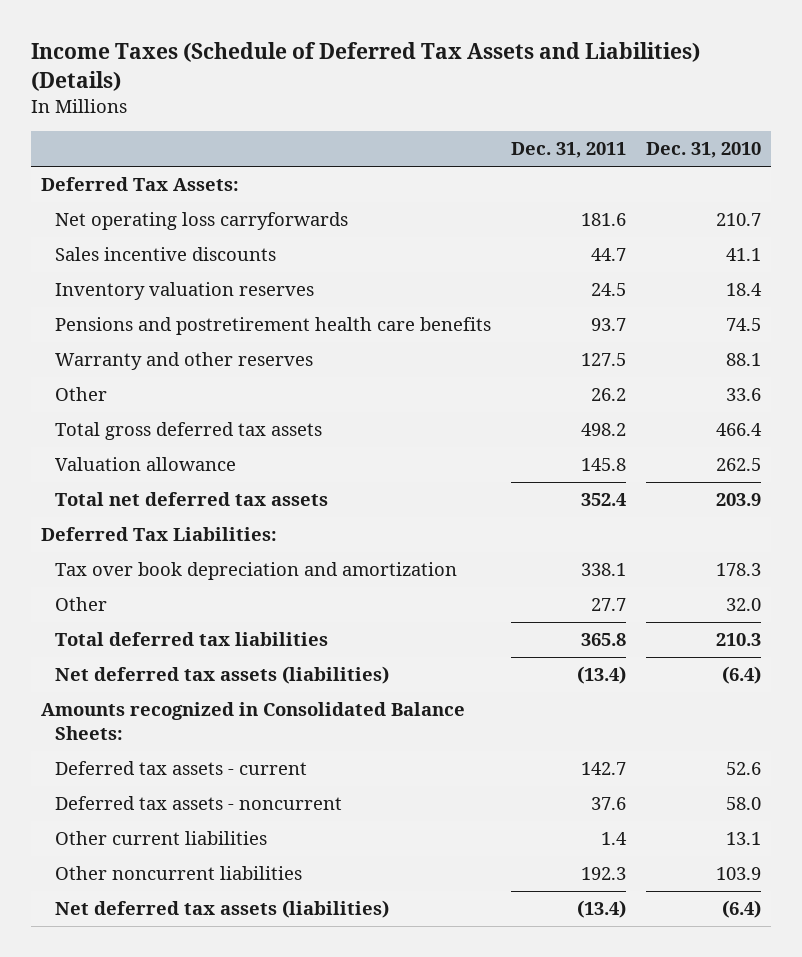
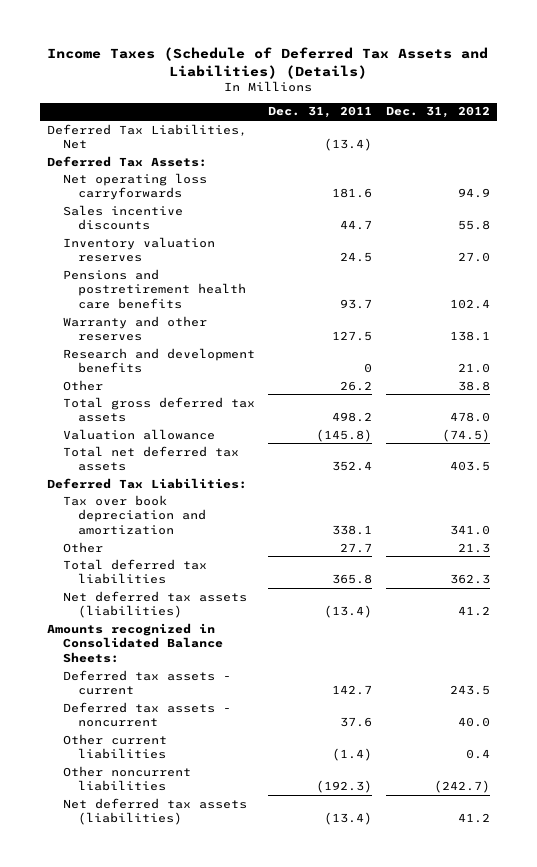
- | Dec. 31, 2011 | Dec. 31, 2010
+ | Dec. 31, 2011 | Dec. 31, 2012
+ Deferred Tax Liabilities, Net | (13.4) |
+ Research and development benefits | 0 | 21.0
- Valuation allowance | 145.8 | 262.5
+ Valuation allowance | (145.8) | (74.5)
- Other current liabilities | 1.4 | 13.1
- Other noncurrent liabilities | 192.3 | 103.9
+ Other current liabilities | (1.4) | 0.4
+ Other noncurrent liabilities | (192.3) | (242.7)

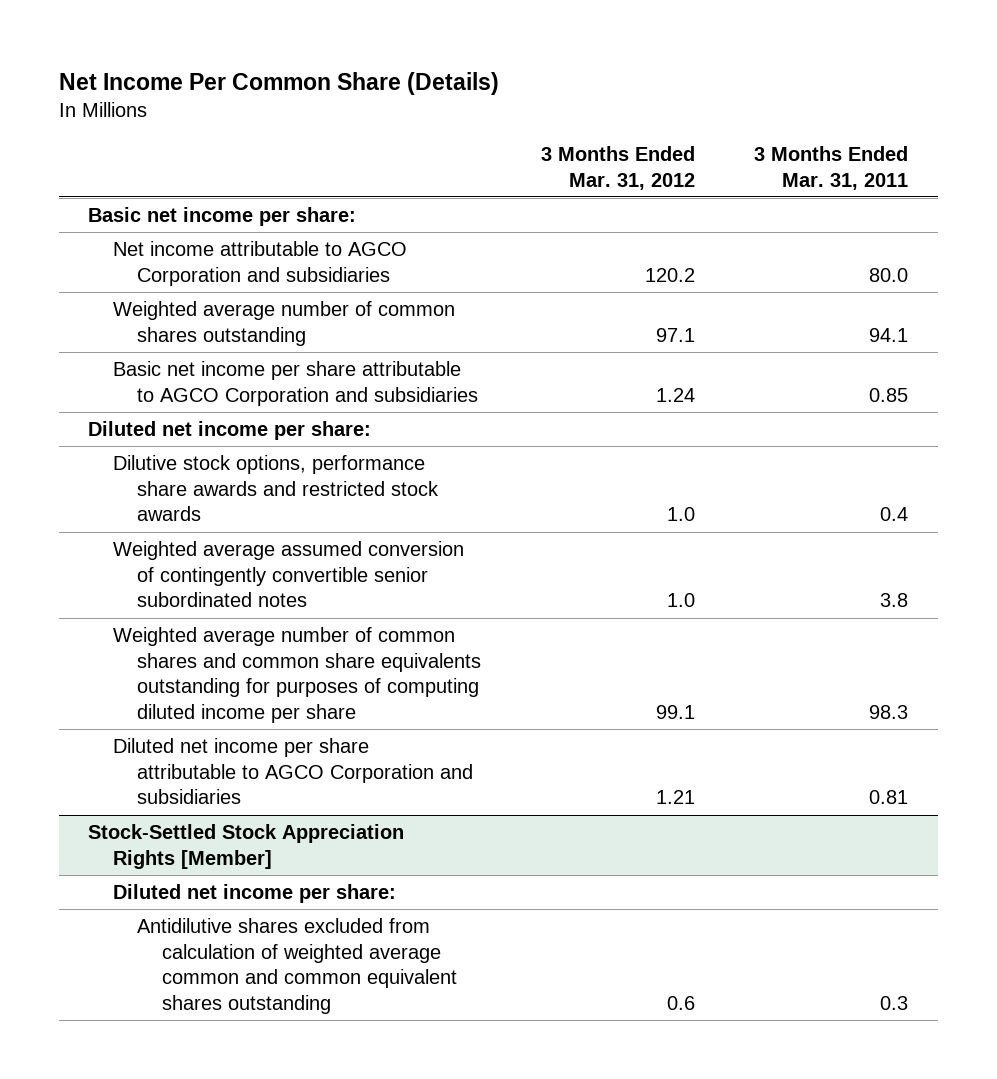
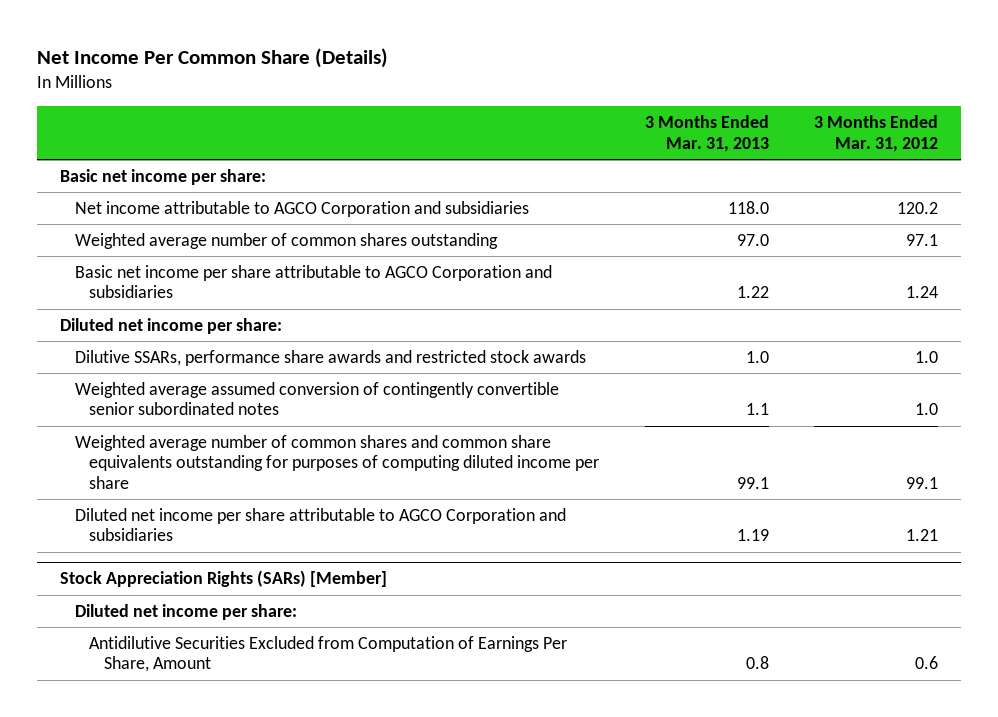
- | 3 Months Ended Mar. 31, 2012 | 3 Months Ended Mar. 31, 2011
+ | 3 Months Ended Mar. 31, 2013 | 3 Months Ended Mar. 31, 2012
- Dilutive stock options, performance share awards and restricted stock awards | 1.0 | 0.4
+ Dilutive SSARs, performance share awards and restricted stock awards | 1.0 | 1.0
- Stock-Settled Stock Appreciation Rights [Member]
+ Stock Appreciation Rights (SARs) [Member]
- Antidilutive shares excluded from calculation of weighted average common and common equivalent shares outstanding | 0.6 | 0.3
+ Antidilutive Securities Excluded from Computation of Earnings Per Share, Amount | 0.8 | 0.6

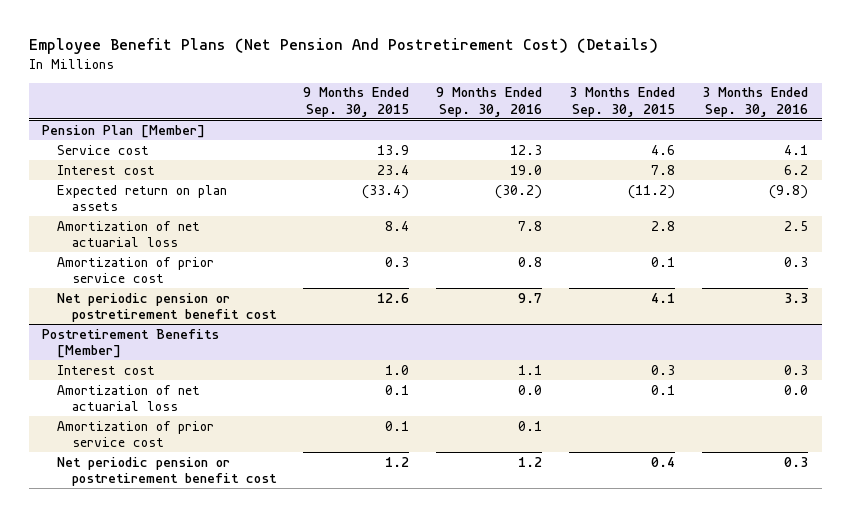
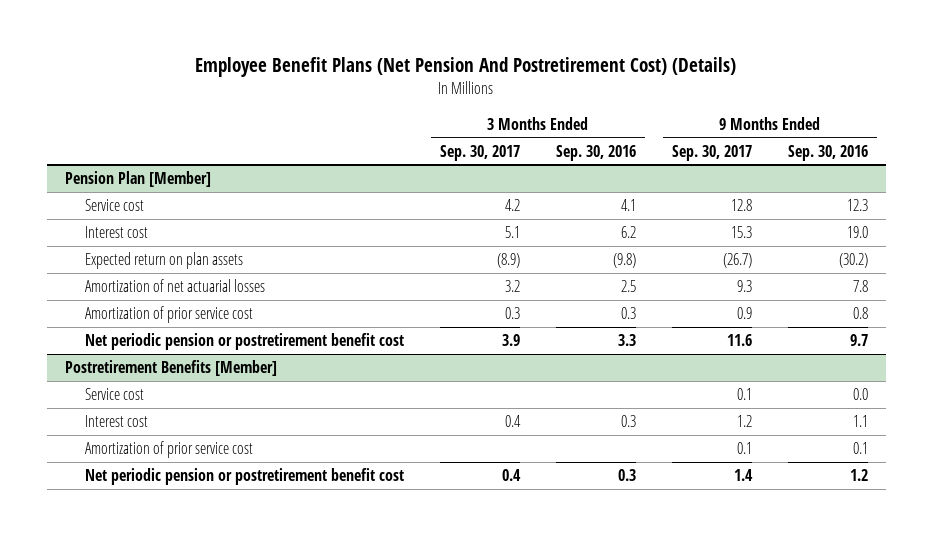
- | 9 Months Ended Sep. 30, 2015 | 9 Months Ended Sep. 30, 2016 | 3 Months Ended Sep. 30, 2015 | 3 Months Ended Sep. 30, 2016
+ | 3 Months Ended Sep. 30, 2017 | 3 Months Ended Sep. 30, 2016 | 9 Months Ended Sep. 30, 2017 | 9 Months Ended Sep. 30, 2016
@ Pension Plan [Member]
- Amortization of net actuarial loss | 8.4 | 7.8 | 2.8 | 2.5
+ Amortization of net actuarial losses | 3.2 | 2.5 | 9.3 | 7.8
@ Postretirement Benefits [Member]
+ Service cost | | | 0.1 | 0.0
- Amortization of net actuarial loss | 0.1 | 0.0 | 0.1 | 0.0

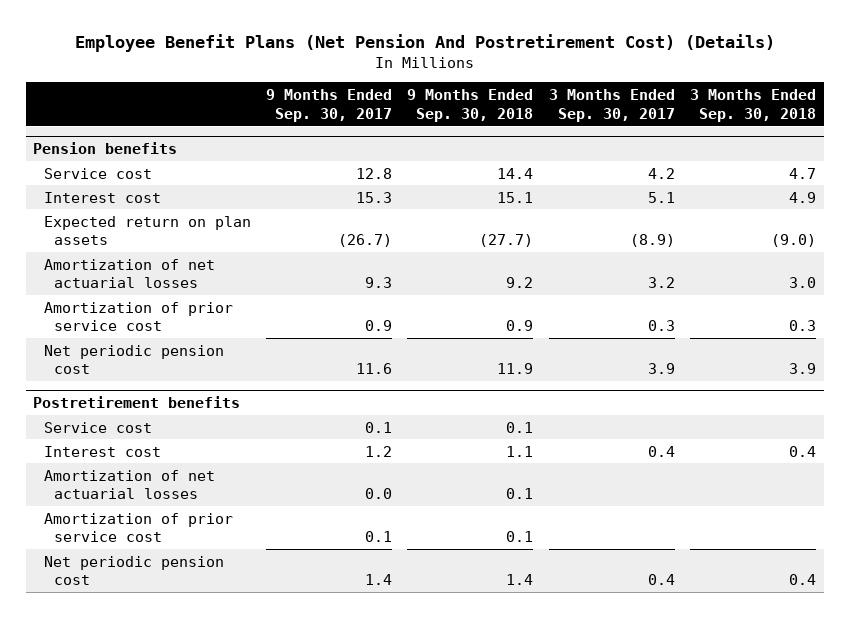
- | 3 Months Ended Sep. 30, 2017 | 3 Months Ended Sep. 30, 2016 | 9 Months Ended Sep. 30, 2017 | 9 Months Ended Sep. 30, 2016
+ | 9 Months Ended Sep. 30, 2017 | 9 Months Ended Sep. 30, 2018 | 3 Months Ended Sep. 30, 2017 | 3 Months Ended Sep. 30, 2018
- Pension Plan [Member]
+ Pension benefits
- Net periodic pension or postretirement benefit cost | 3.9 | 3.3 | 11.6 | 9.7
- Postretirement Benefits [Member]
+ Net periodic pension cost | 11.6 | 11.9 | 3.9 | 3.9
+ Postretirement benefits
+ Amortization of net actuarial losses | 0.0 | 0.1 | |
- Net periodic pension or postretirement benefit cost | 0.4 | 0.3 | 1.4 | 1.2
+ Net periodic pension cost | 1.4 | 1.4 | 0.4 | 0.4

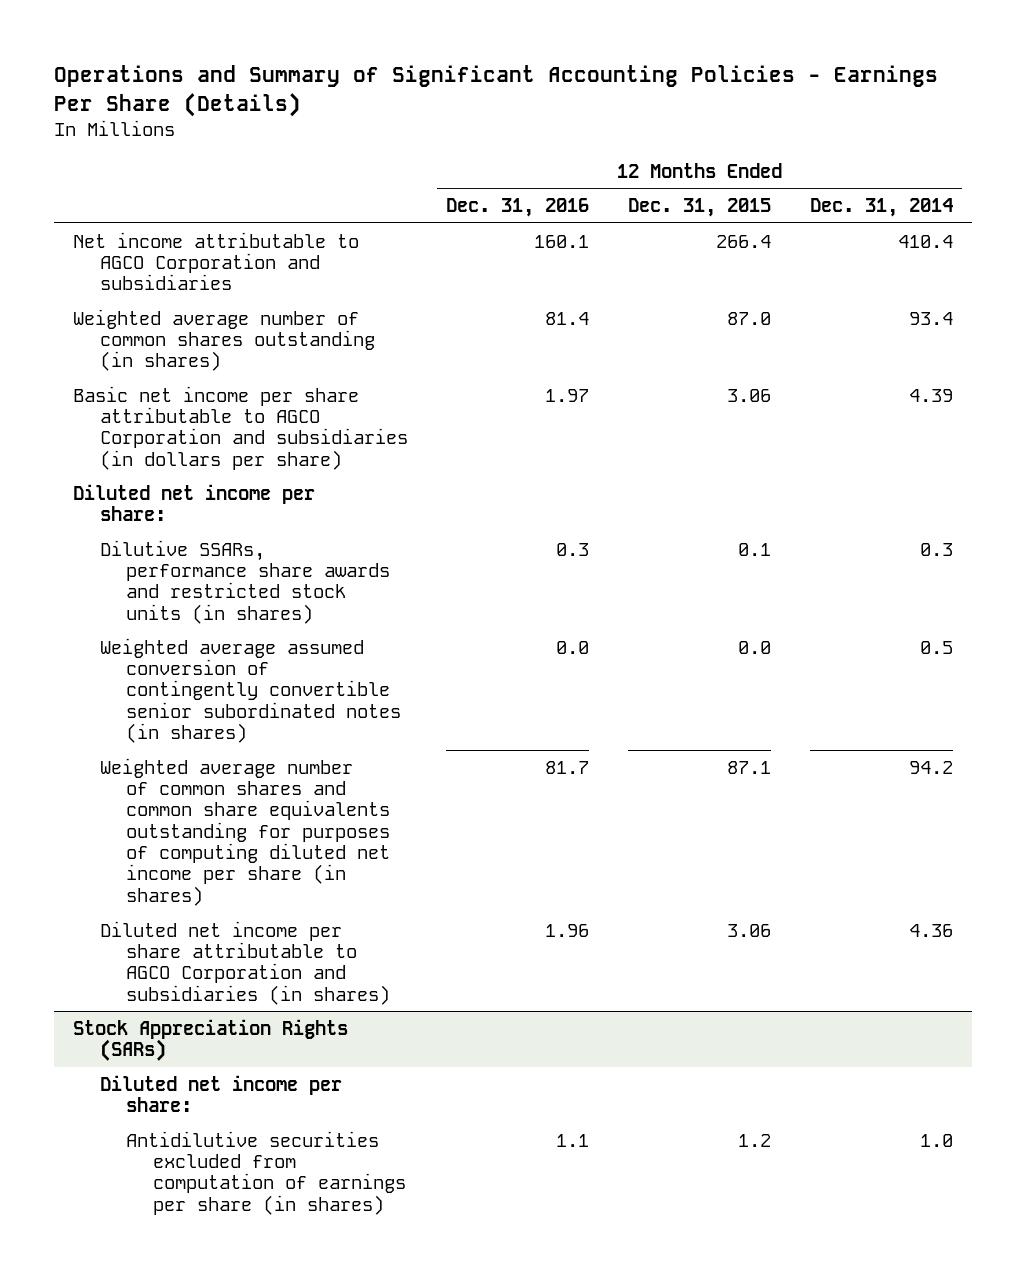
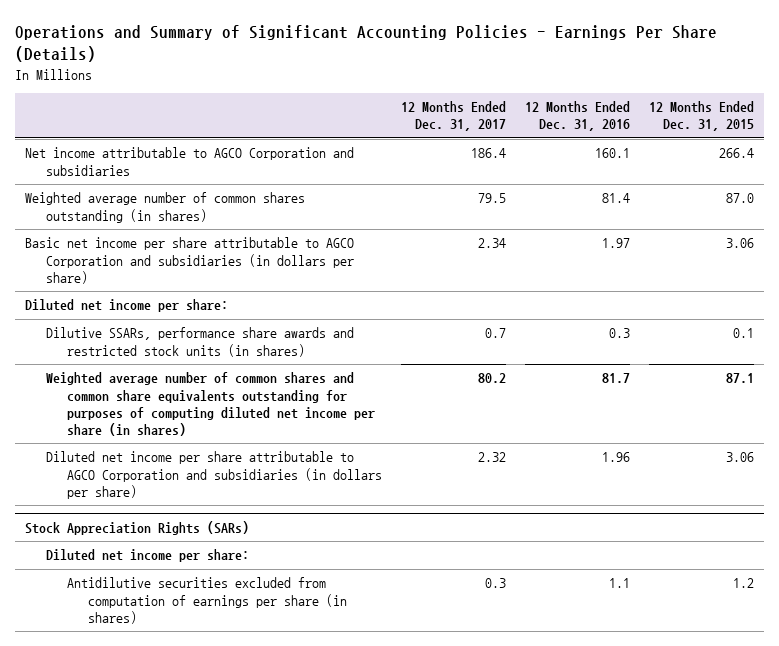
- | 12 Months Ended Dec. 31, 2016 | 12 Months Ended Dec. 31, 2015 | 12 Months Ended Dec. 31, 2014
+ | 12 Months Ended Dec. 31, 2017 | 12 Months Ended Dec. 31, 2016 | 12 Months Ended Dec. 31, 2015
- Weighted average assumed conversion of contingently convertible senior subordinated notes (in shares) | 0.0 | 0.0 | 0.5
- Diluted net income per share attributable to AGCO Corporation and subsidiaries (in shares) | 1.96 | 3.06 | 4.36
+ Diluted net income per share attributable to AGCO Corporation and subsidiaries (in dollars per share) | 2.32 | 1.96 | 3.06

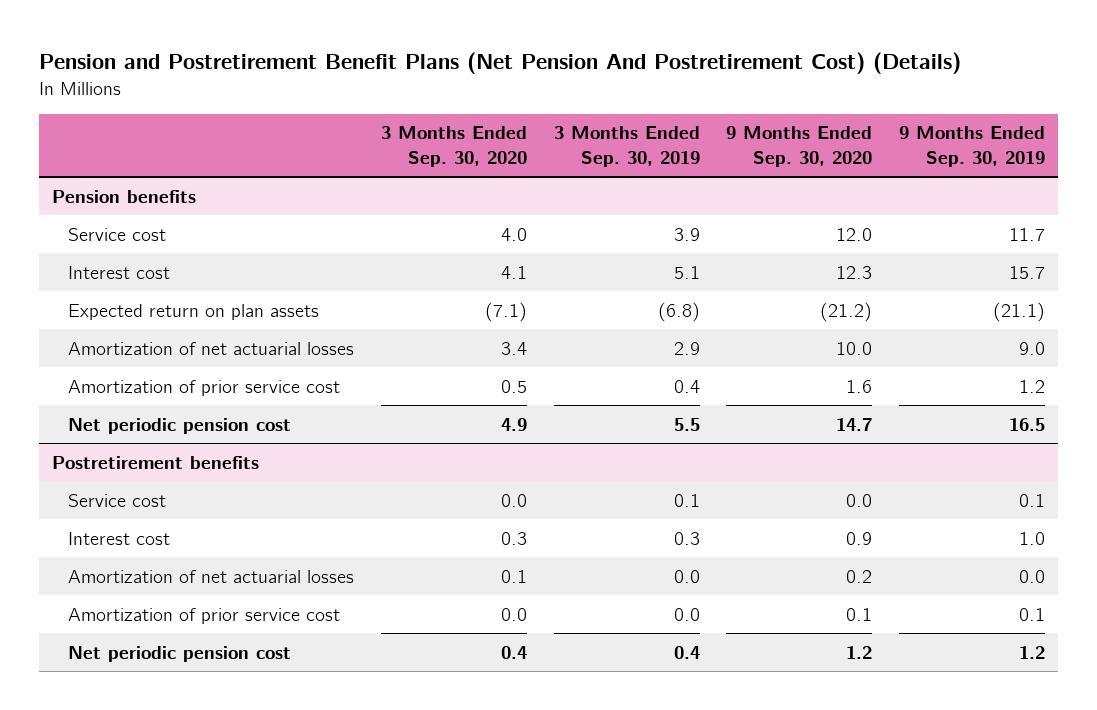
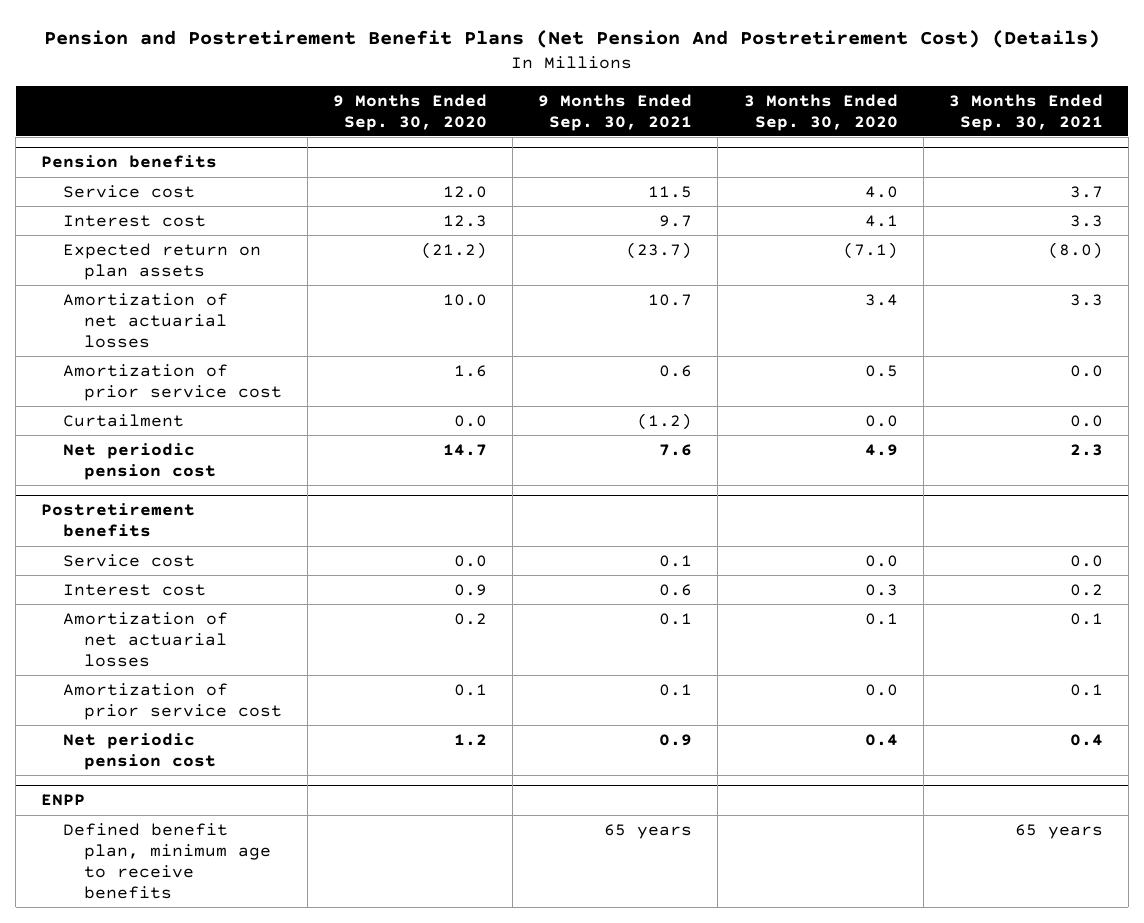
- | 3 Months Ended Sep. 30, 2020 | 3 Months Ended Sep. 30, 2019 | 9 Months Ended Sep. 30, 2020 | 9 Months Ended Sep. 30, 2019
+ | 9 Months Ended Sep. 30, 2020 | 9 Months Ended Sep. 30, 2021 | 3 Months Ended Sep. 30, 2020 | 3 Months Ended Sep. 30, 2021
@ Pension benefits
+ Curtailment | 0.0 | (1.2) | 0.0 | 0.0
+ ENPP
+ Defined benefit plan, minimum age to receive benefits | | 65 years | | 65 years

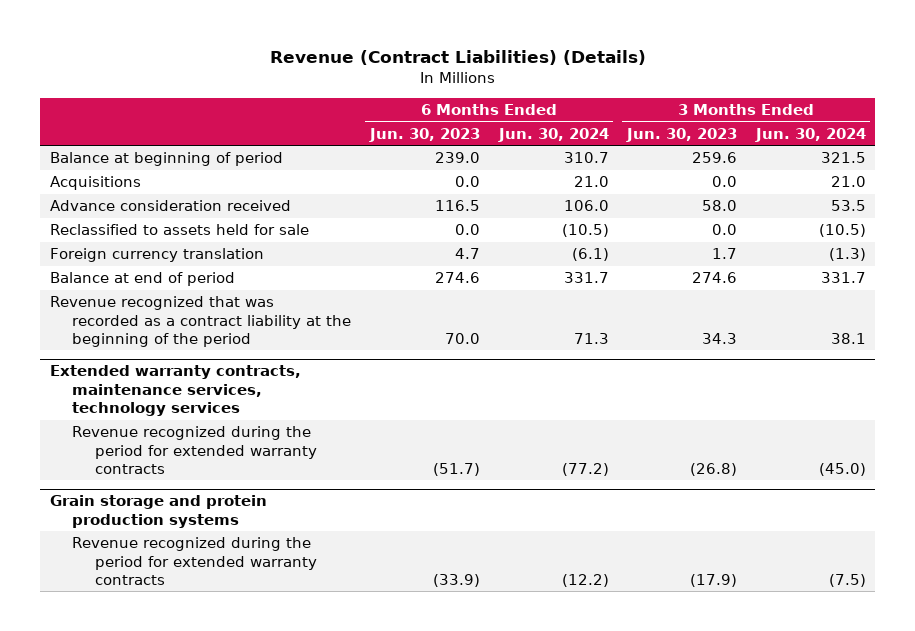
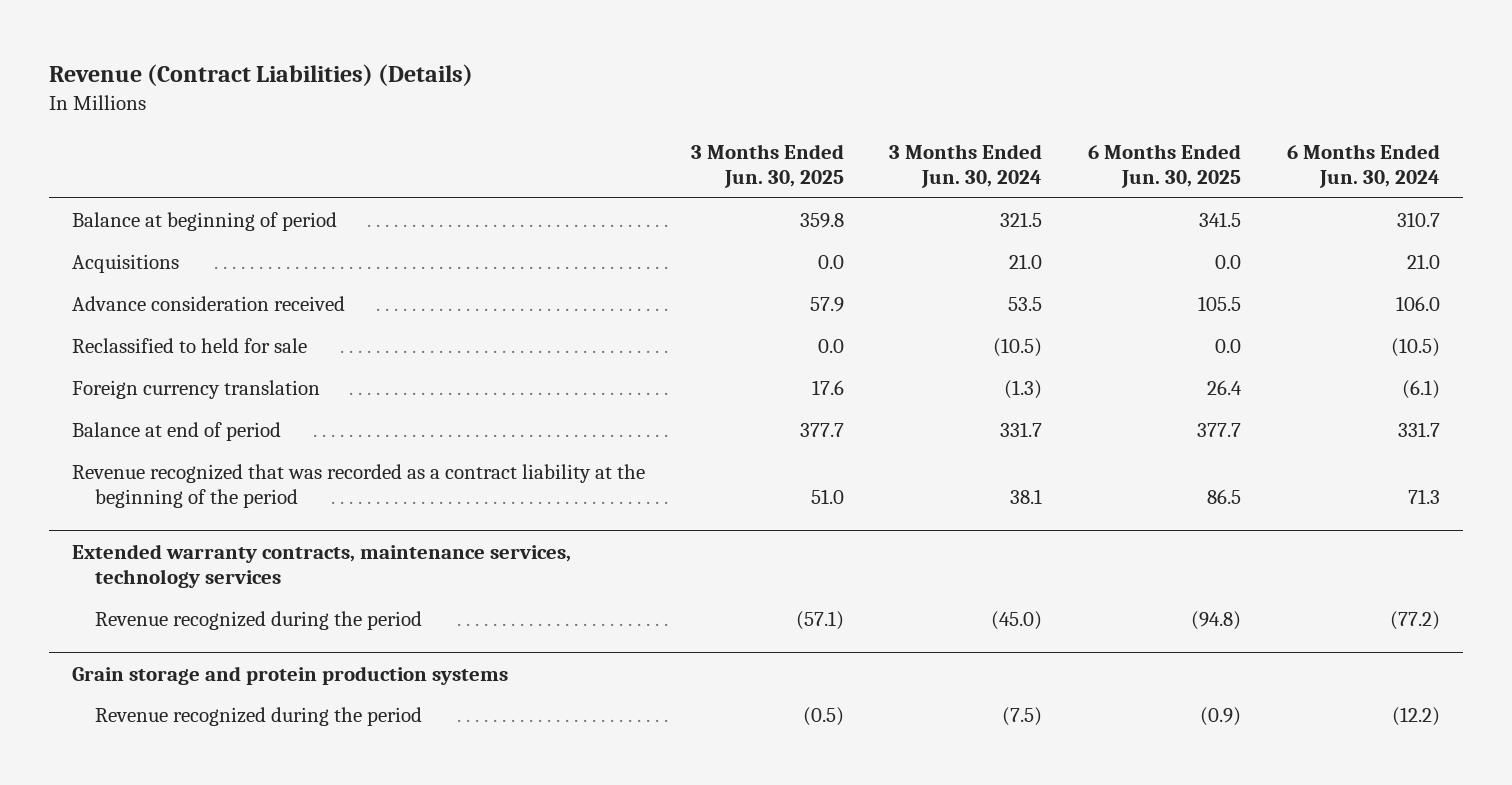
- | 6 Months Ended Jun. 30, 2023 | 6 Months Ended Jun. 30, 2024 | 3 Months Ended Jun. 30, 2023 | 3 Months Ended Jun. 30, 2024
+ | 3 Months Ended Jun. 30, 2025 | 3 Months Ended Jun. 30, 2024 | 6 Months Ended Jun. 30, 2025 | 6 Months Ended Jun. 30, 2024
- Reclassified to assets held for sale | 0.0 | (10.5) | 0.0 | (10.5)
+ Reclassified to held for sale | 0.0 | (10.5) | 0.0 | (10.5)
@ Extended warranty contracts, maintenance services, technology services
- Revenue recognized during the period for extended warranty contracts | (51.7) | (77.2) | (26.8) | (45.0)
+ Revenue recognized during the period | (57.1) | (45.0) | (94.8) | (77.2)
@ Grain storage and protein production systems
- Revenue recognized during the period for extended warranty contracts | (33.9) | (12.2) | (17.9) | (7.5)
+ Revenue recognized during the period | (0.5) | (7.5) | (0.9) | (12.2)

